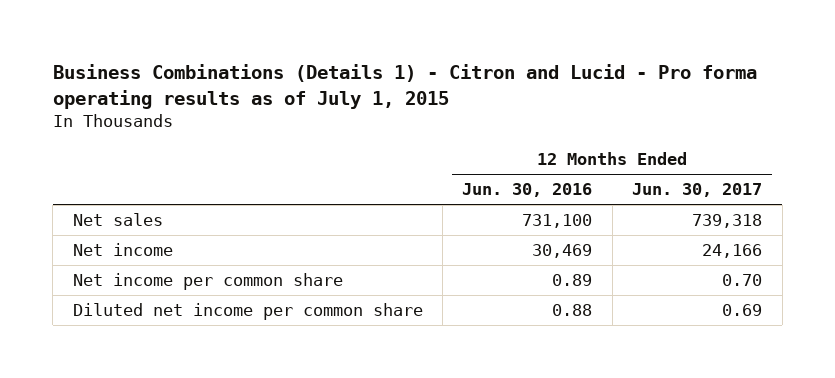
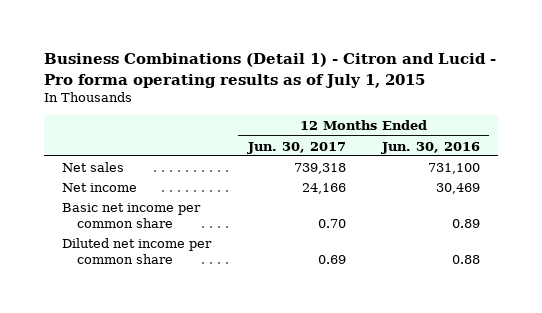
- Business Combinations (Details 1) - Citron and Lucid - Pro forma operating results as of July 1, 2015
+ Business Combinations (Detail 1) - Citron and Lucid - Pro forma operating results as of July 1, 2015
- | 12 Months Ended Jun. 30, 2016 | 12 Months Ended Jun. 30, 2017
+ | 12 Months Ended Jun. 30, 2017 | 12 Months Ended Jun. 30, 2016
- Net income per common share | 0.89 | 0.70
+ Basic net income per common share | 0.70 | 0.89

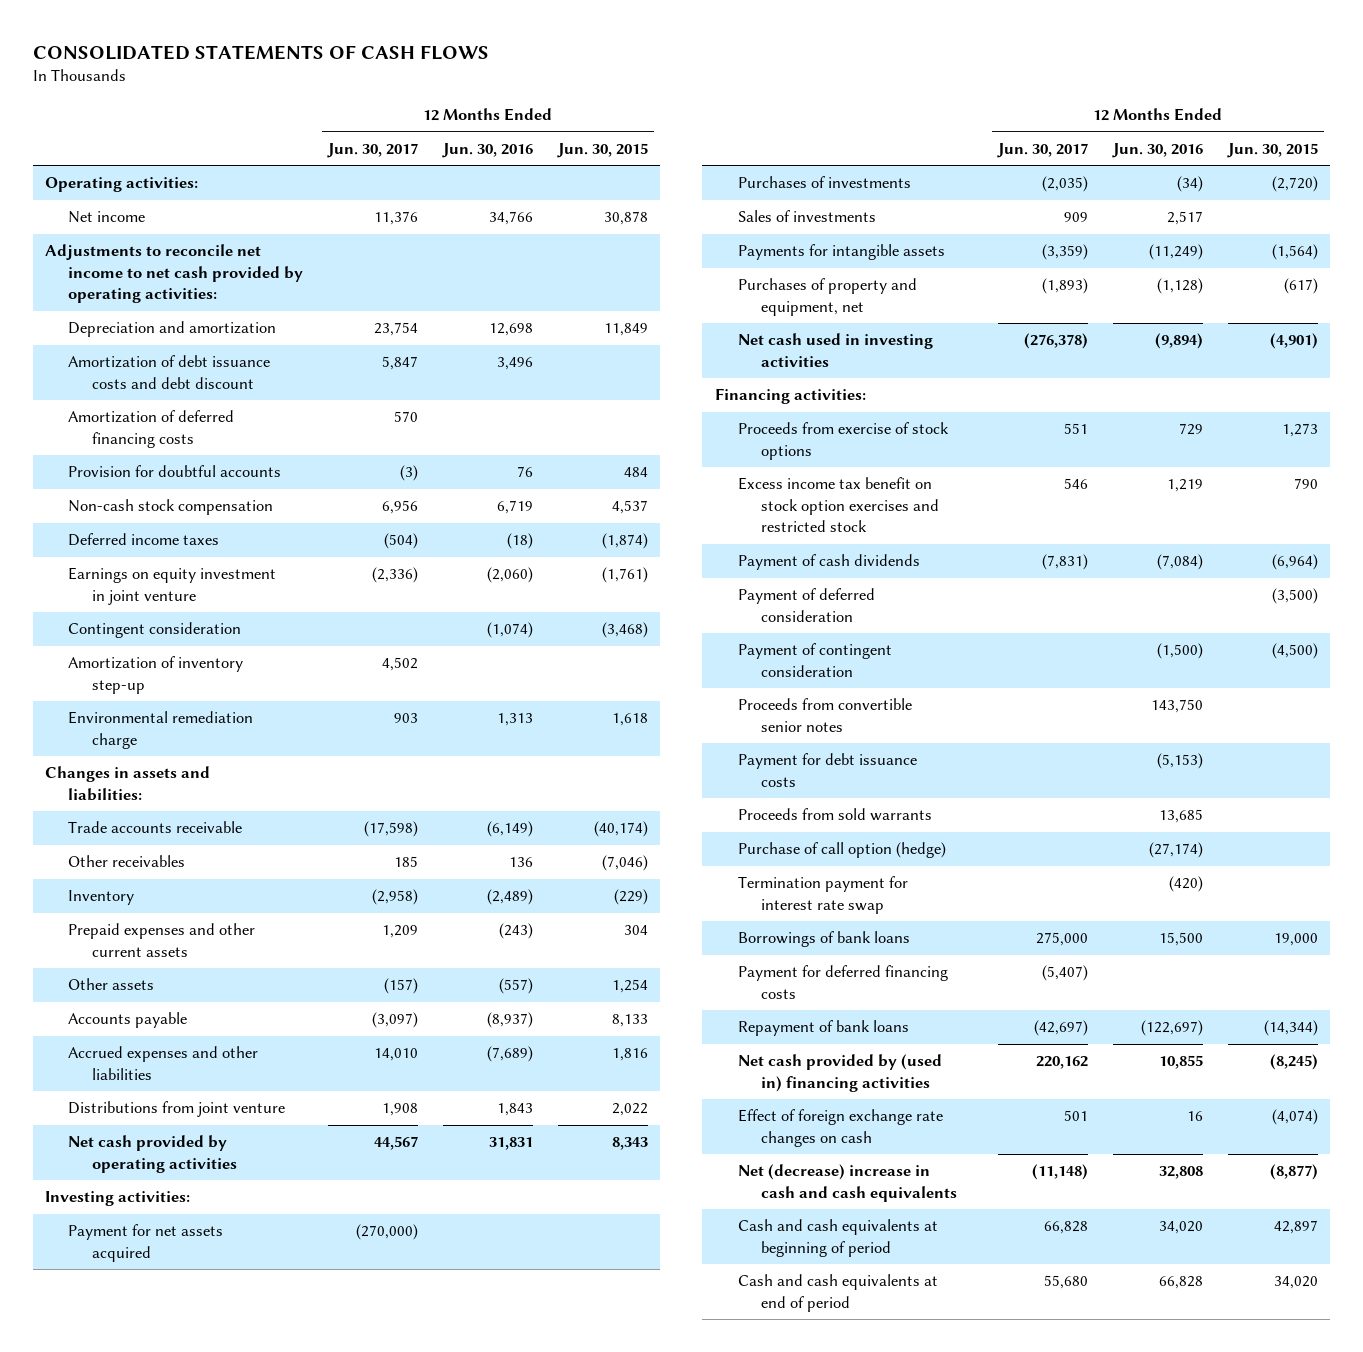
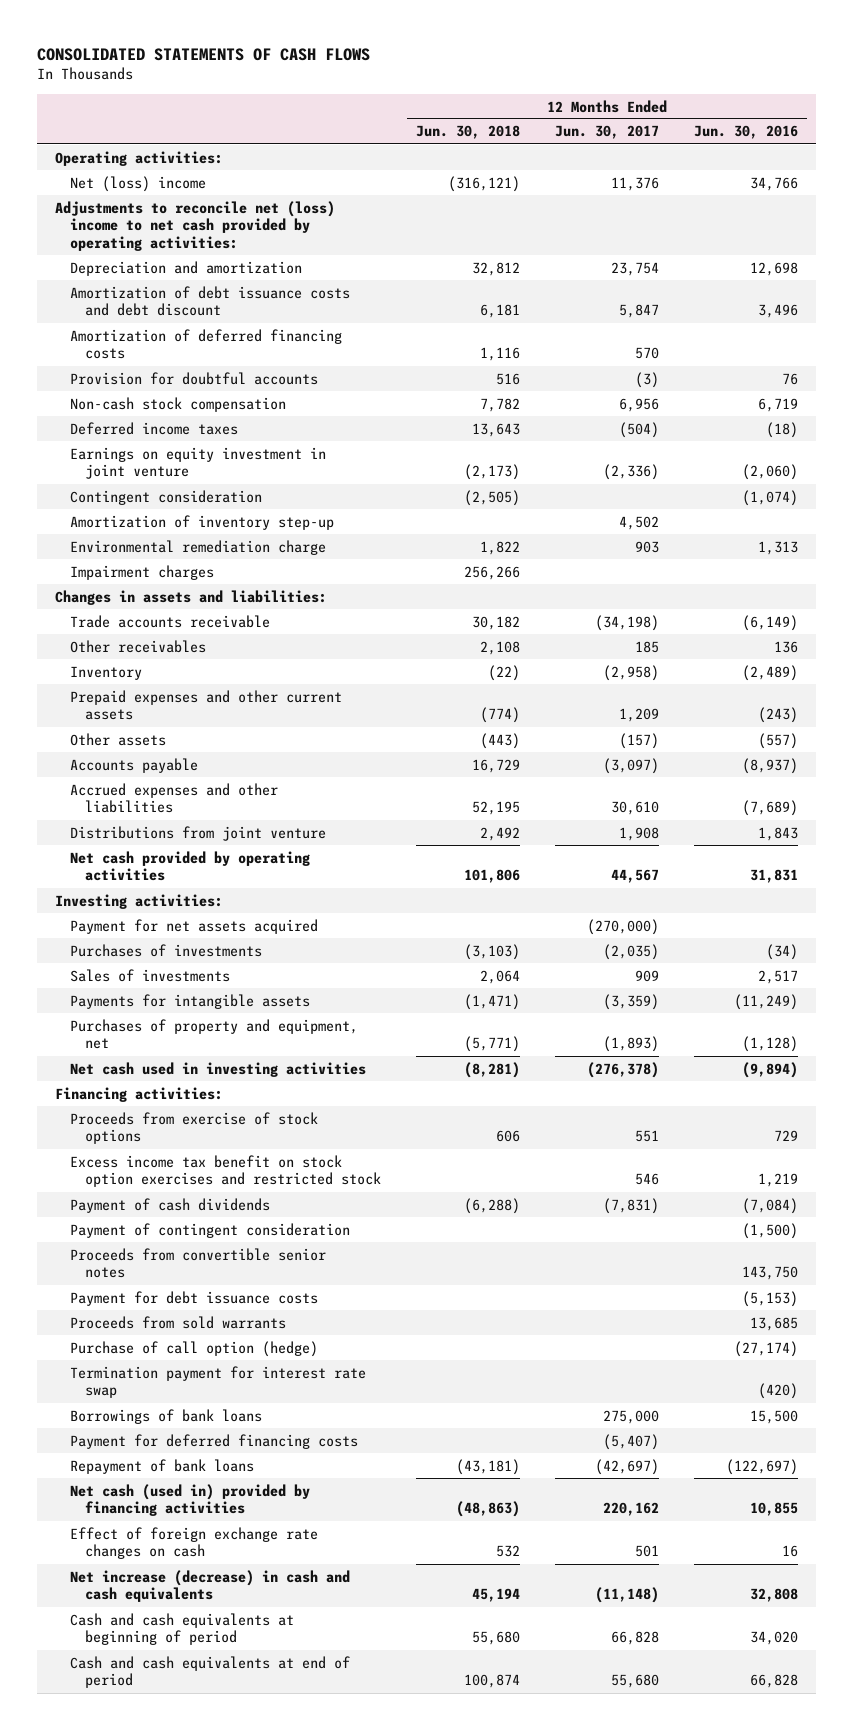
- | 12 Months Ended Jun. 30, 2017 | 12 Months Ended Jun. 30, 2016 | 12 Months Ended Jun. 30, 2015
+ | 12 Months Ended Jun. 30, 2018 | 12 Months Ended Jun. 30, 2017 | 12 Months Ended Jun. 30, 2016
- Net income | 11,376 | 34,766 | 30,878
- Adjustments to reconcile net income to net cash provided by operating activities:
+ Net (loss) income | (316,121) | 11,376 | 34,766
+ Adjustments to reconcile net (loss) income to net cash provided by operating activities:
+ Impairment charges | 256,266 | |
- Trade accounts receivable | (17,598) | (6,149) | (40,174)
+ Trade accounts receivable | 30,182 | (34,198) | (6,149)
- Accrued expenses and other liabilities | 14,010 | (7,689) | 1,816
+ Accrued expenses and other liabilities | 52,195 | 30,610 | (7,689)
- Payment of deferred consideration | | | (3,500)
- Net cash provided by (used in) financing activities | 220,162 | 10,855 | (8,245)
+ Net cash (used in) provided by financing activities | (48,863) | 220,162 | 10,855
- Net (decrease) increase in cash and cash equivalents | (11,148) | 32,808 | (8,877)
+ Net increase (decrease) in cash and cash equivalents | 45,194 | (11,148) | 32,808

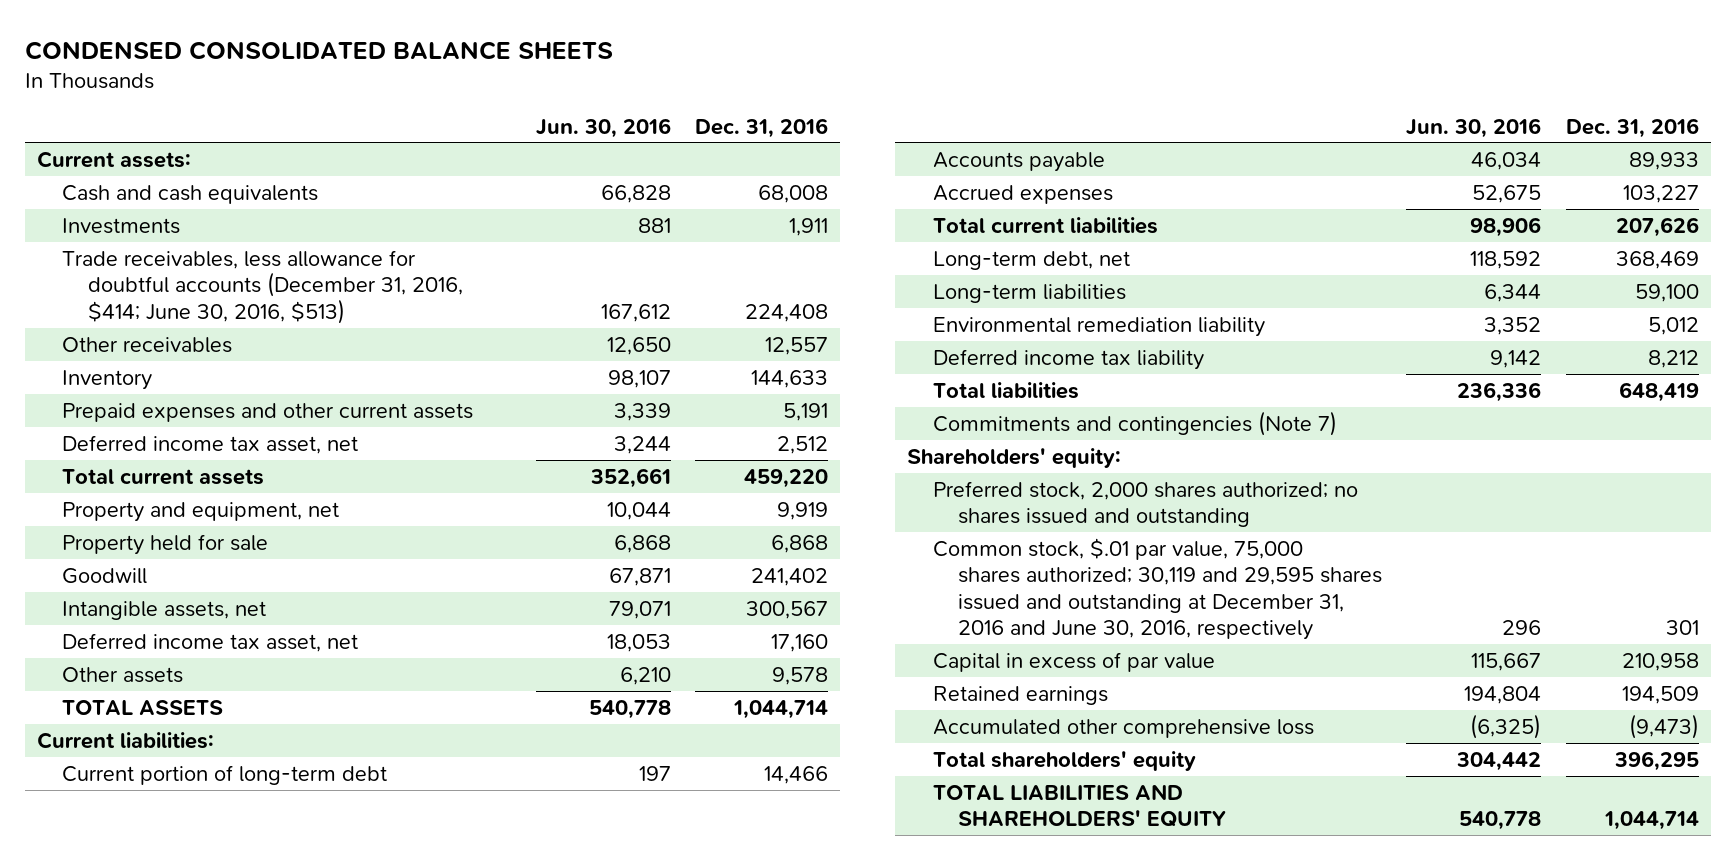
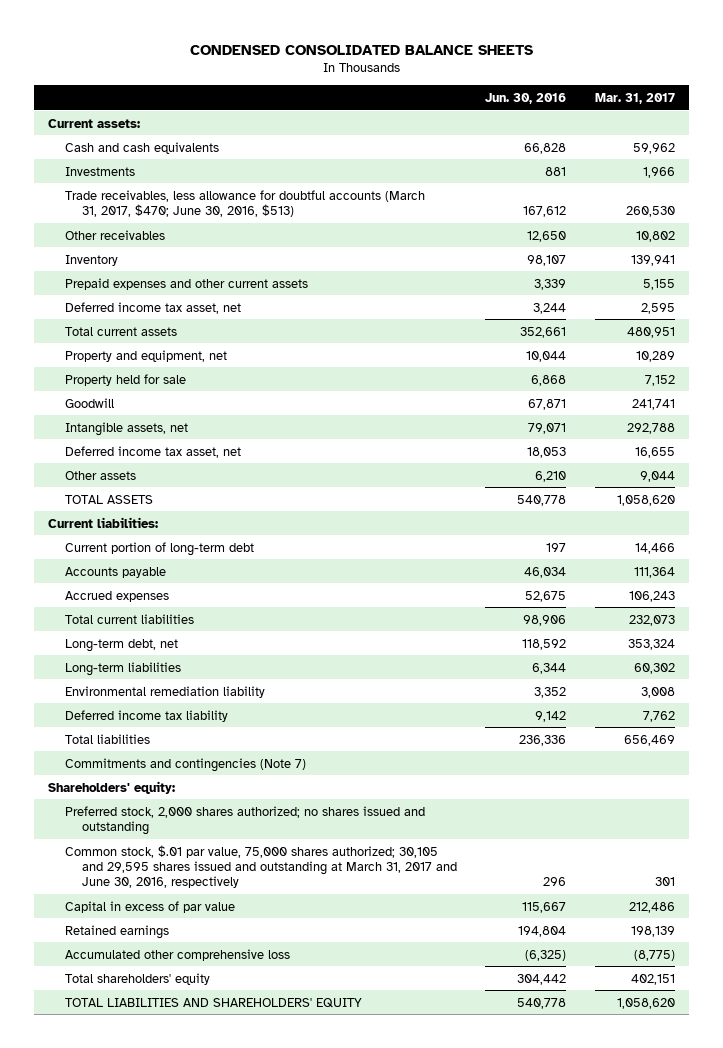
- | Jun. 30, 2016 | Dec. 31, 2016
+ | Jun. 30, 2016 | Mar. 31, 2017
- Trade receivables, less allowance for doubtful accounts (December 31, 2016, $414; June 30, 2016, $513) | 167,612 | 224,408
+ Trade receivables, less allowance for doubtful accounts (March 31, 2017, $470; June 30, 2016, $513) | 167,612 | 260,530
- Common stock, $.01 par value, 75,000 shares authorized; 30,119 and 29,595 shares issued and outstanding at December 31, 2016 and June 30, 2016, respectively | 296 | 301
+ Common stock, $.01 par value, 75,000 shares authorized; 30,105 and 29,595 shares issued and outstanding at March 31, 2017 and June 30, 2016, respectively | 296 | 301

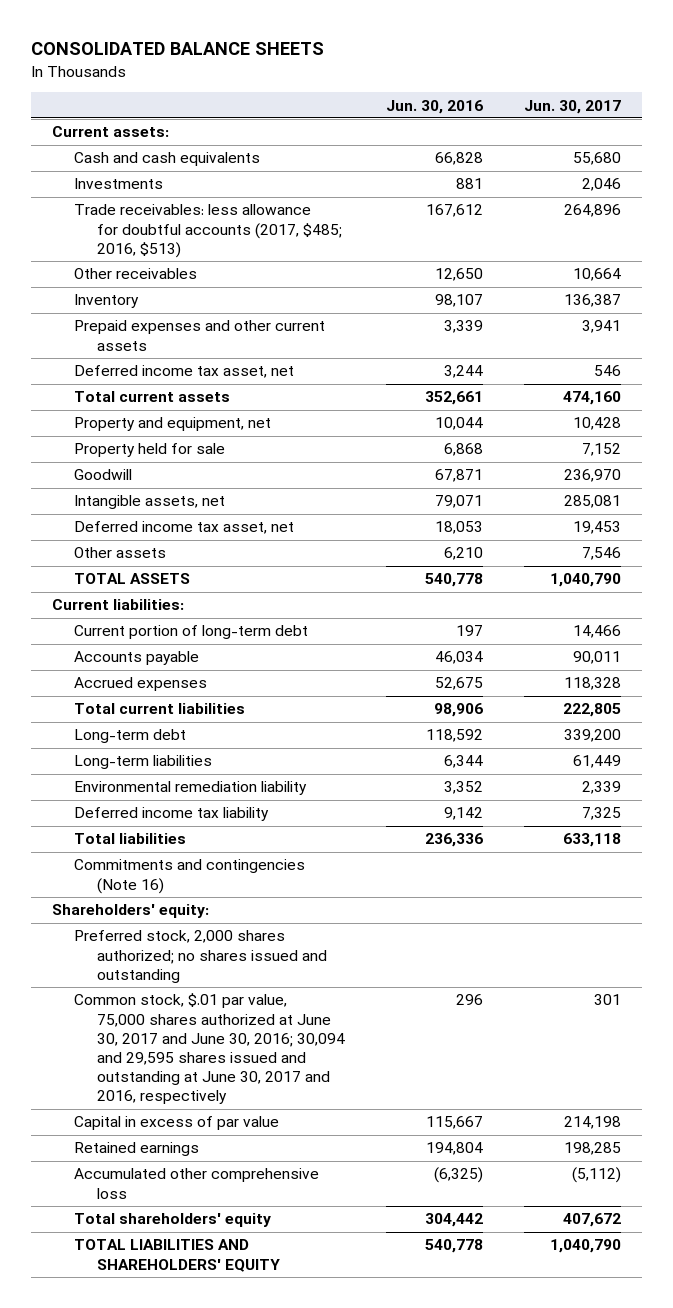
- CONDENSED CONSOLIDATED BALANCE SHEETS
+ CONSOLIDATED BALANCE SHEETS
- | Jun. 30, 2016 | Mar. 31, 2017
+ | Jun. 30, 2016 | Jun. 30, 2017
- Trade receivables, less allowance for doubtful accounts (March 31, 2017, $470; June 30, 2016, $513) | 167,612 | 260,530
+ Trade receivables: less allowance for doubtful accounts (2017, $485; 2016, $513) | 167,612 | 264,896
- Long-term debt, net | 118,592 | 353,324
+ Long-term debt | 118,592 | 339,200
- Commitments and contingencies (Note 7)
+ Commitments and contingencies (Note 16)
- Common stock, $.01 par value, 75,000 shares authorized; 30,105 and 29,595 shares issued and outstanding at March 31, 2017 and June 30, 2016, respectively | 296 | 301
+ Common stock, $.01 par value, 75,000 shares authorized at June 30, 2017 and June 30, 2016; 30,094 and 29,595 shares issued and outstanding at June 30, 2017 and 2016, respectively | 296 | 301

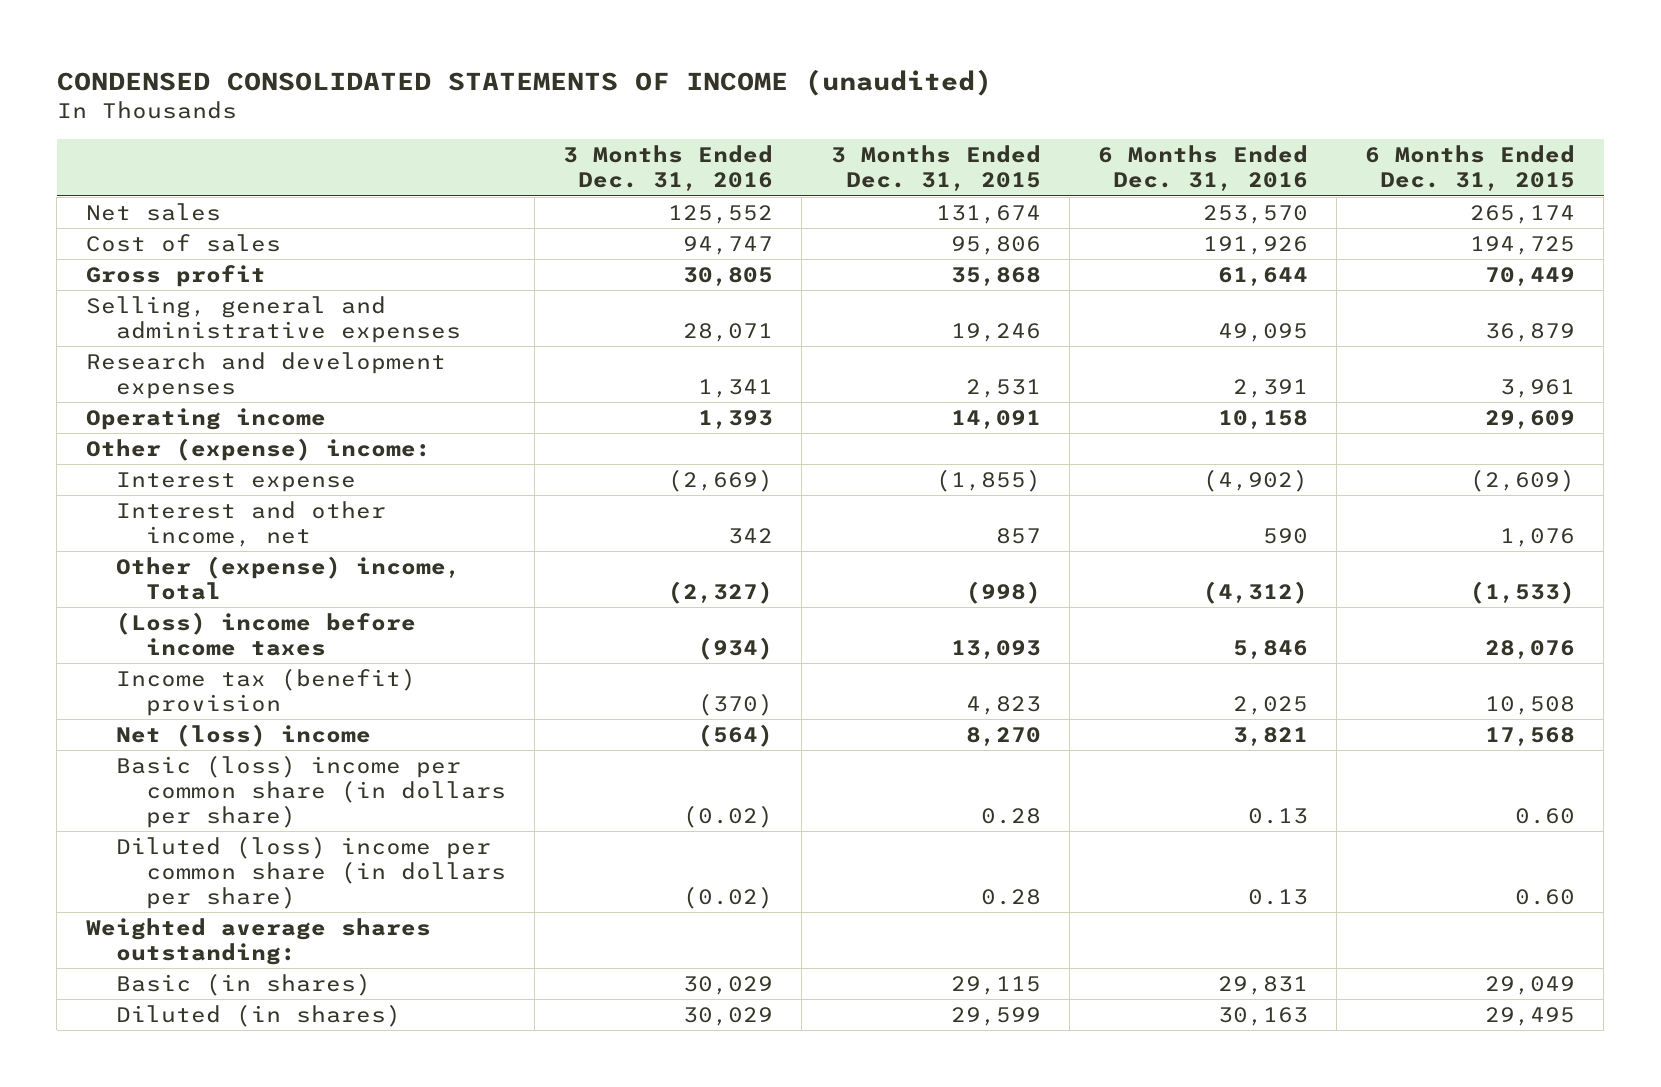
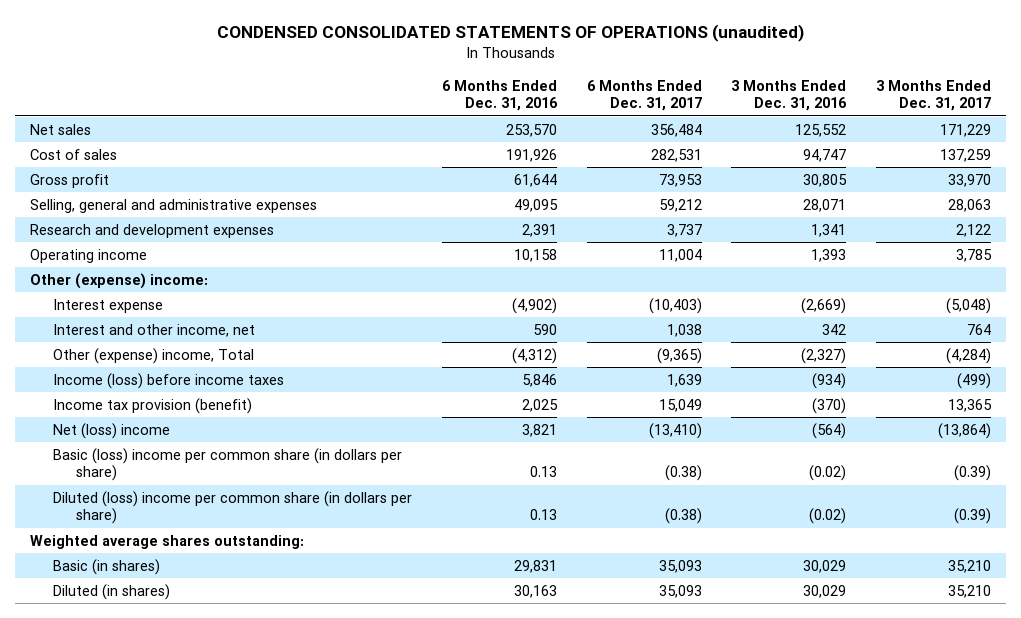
- CONDENSED CONSOLIDATED STATEMENTS OF INCOME (unaudited)
+ CONDENSED CONSOLIDATED STATEMENTS OF OPERATIONS (unaudited)
- | 3 Months Ended Dec. 31, 2016 | 3 Months Ended Dec. 31, 2015 | 6 Months Ended Dec. 31, 2016 | 6 Months Ended Dec. 31, 2015
+ | 6 Months Ended Dec. 31, 2016 | 6 Months Ended Dec. 31, 2017 | 3 Months Ended Dec. 31, 2016 | 3 Months Ended Dec. 31, 2017
- (Loss) income before income taxes | (934) | 13,093 | 5,846 | 28,076
- Income tax (benefit) provision | (370) | 4,823 | 2,025 | 10,508
+ Income (loss) before income taxes | 5,846 | 1,639 | (934) | (499)
+ Income tax provision (benefit) | 2,025 | 15,049 | (370) | 13,365

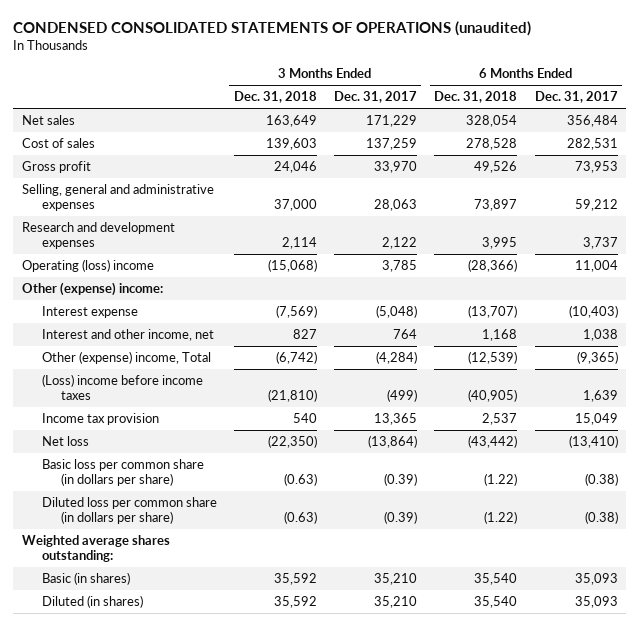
- | 6 Months Ended Dec. 31, 2016 | 6 Months Ended Dec. 31, 2017 | 3 Months Ended Dec. 31, 2016 | 3 Months Ended Dec. 31, 2017
+ | 3 Months Ended Dec. 31, 2018 | 3 Months Ended Dec. 31, 2017 | 6 Months Ended Dec. 31, 2018 | 6 Months Ended Dec. 31, 2017
- Operating income | 10,158 | 11,004 | 1,393 | 3,785
+ Operating (loss) income | (15,068) | 3,785 | (28,366) | 11,004
- Income (loss) before income taxes | 5,846 | 1,639 | (934) | (499)
- Income tax provision (benefit) | 2,025 | 15,049 | (370) | 13,365
- Net (loss) income | 3,821 | (13,410) | (564) | (13,864)
- Basic (loss) income per common share (in dollars per share) | 0.13 | (0.38) | (0.02) | (0.39)
- Diluted (loss) income per common share (in dollars per share) | 0.13 | (0.38) | (0.02) | (0.39)
+ (Loss) income before income taxes | (21,810) | (499) | (40,905) | 1,639
+ Income tax provision | 540 | 13,365 | 2,537 | 15,049
+ Net loss | (22,350) | (13,864) | (43,442) | (13,410)
+ Basic loss per common share (in dollars per share) | (0.63) | (0.39) | (1.22) | (0.38)
+ Diluted loss per common share (in dollars per share) | (0.63) | (0.39) | (1.22) | (0.38)

